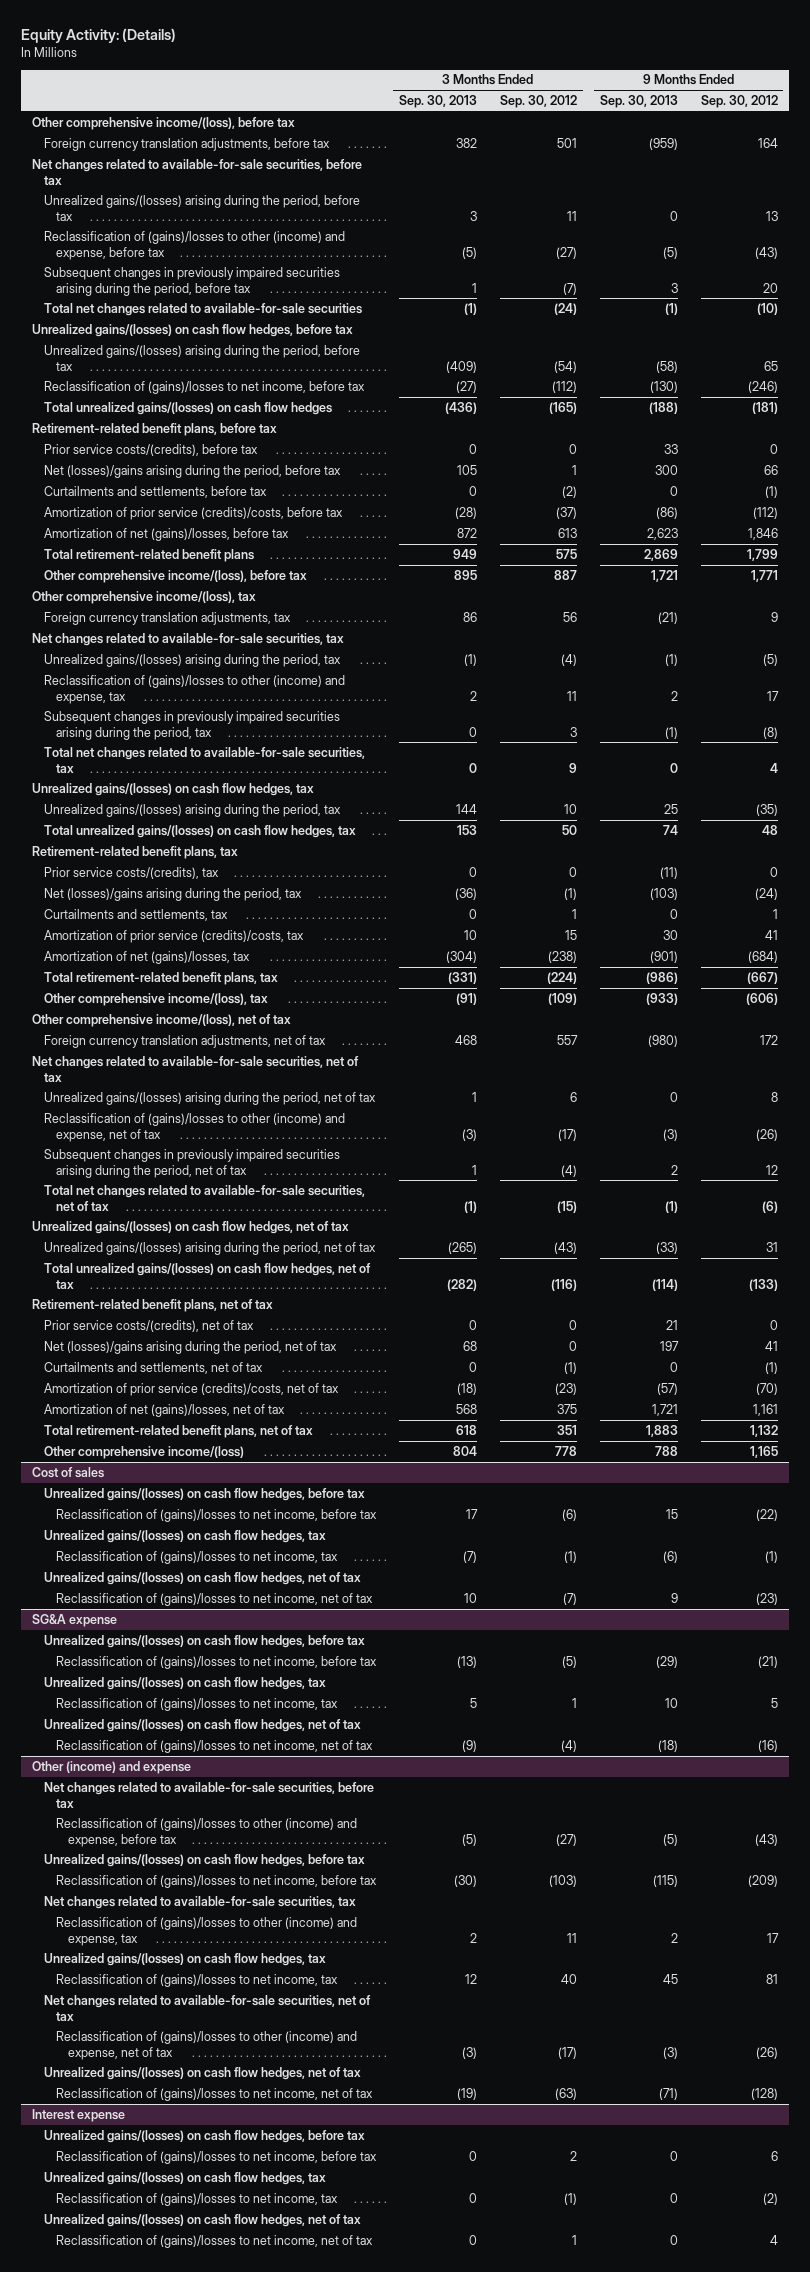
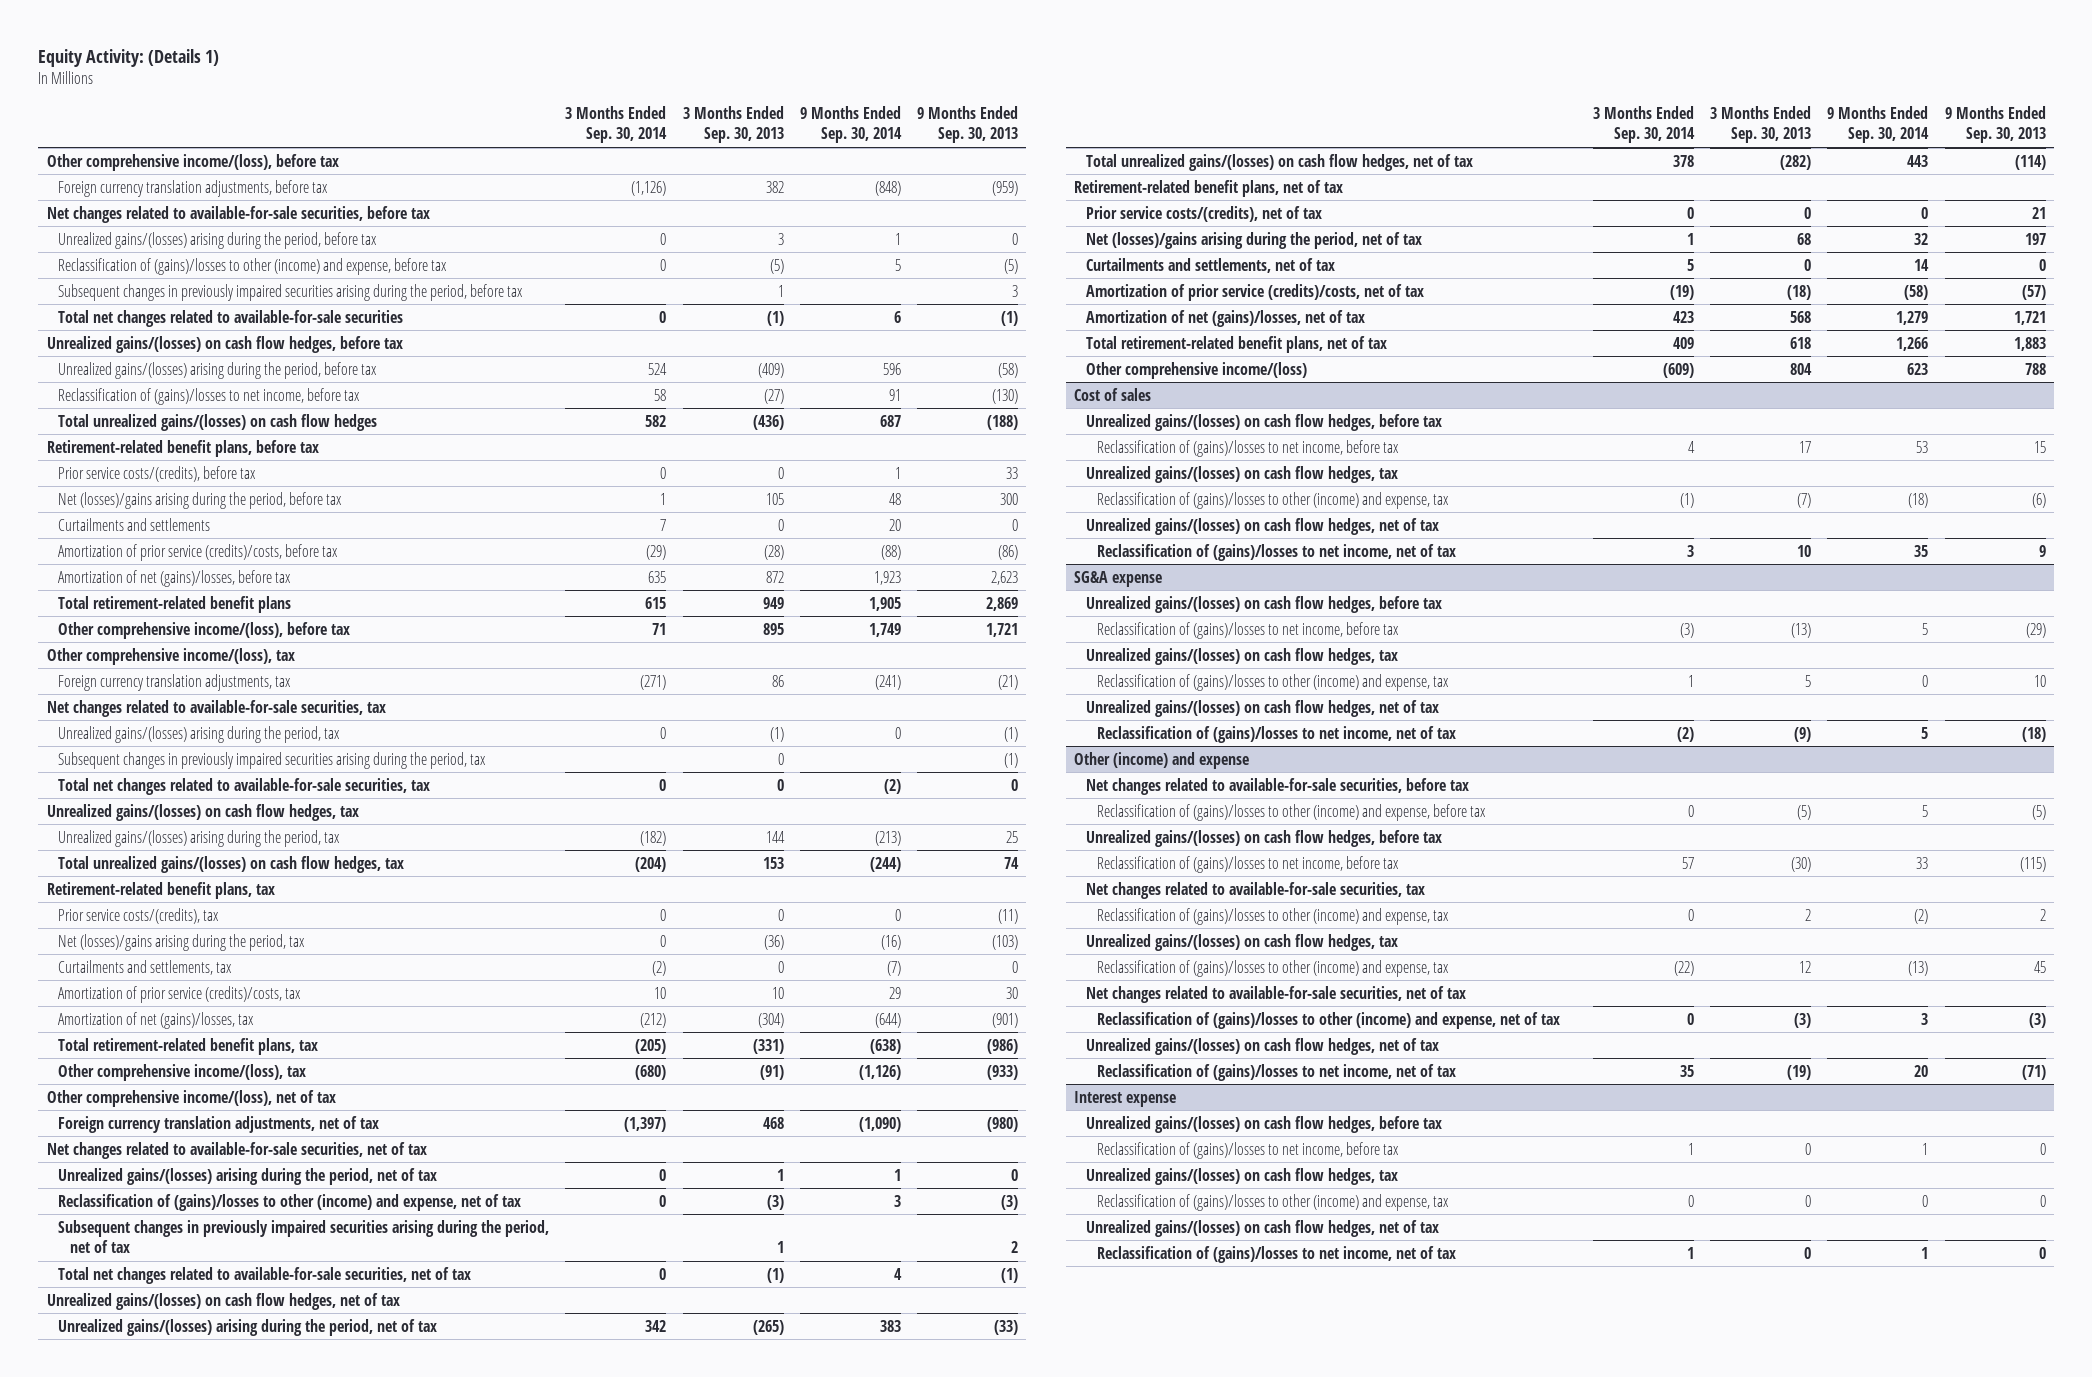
- Equity Activity: (Details)
+ Equity Activity: (Details 1)
- | 3 Months Ended Sep. 30, 2013 | 3 Months Ended Sep. 30, 2012 | 9 Months Ended Sep. 30, 2013 | 9 Months Ended Sep. 30, 2012
+ | 3 Months Ended Sep. 30, 2014 | 3 Months Ended Sep. 30, 2013 | 9 Months Ended Sep. 30, 2014 | 9 Months Ended Sep. 30, 2013
- Curtailments and settlements, before tax | 0 | (2) | 0 | (1)
+ Curtailments and settlements | 7 | 0 | 20 | 0
- Reclassification of (gains)/losses to other (income) and expense, tax | 2 | 11 | 2 | 17
@ Cost of sales
- Reclassification of (gains)/losses to net income, tax | (7) | (1) | (6) | (1)
+ Reclassification of (gains)/losses to other (income) and expense, tax | (1) | (7) | (18) | (6)
@ SG&A expense
- Reclassification of (gains)/losses to net income, tax | 5 | 1 | 10 | 5
+ Reclassification of (gains)/losses to other (income) and expense, tax | 1 | 5 | 0 | 10
@ Other (income) and expense
- Reclassification of (gains)/losses to net income, tax | 12 | 40 | 45 | 81
+ Reclassification of (gains)/losses to other (income) and expense, tax | (22) | 12 | (13) | 45
@ Interest expense
- Reclassification of (gains)/losses to net income, tax | 0 | (1) | 0 | (2)
+ Reclassification of (gains)/losses to other (income) and expense, tax | 0 | 0 | 0 | 0

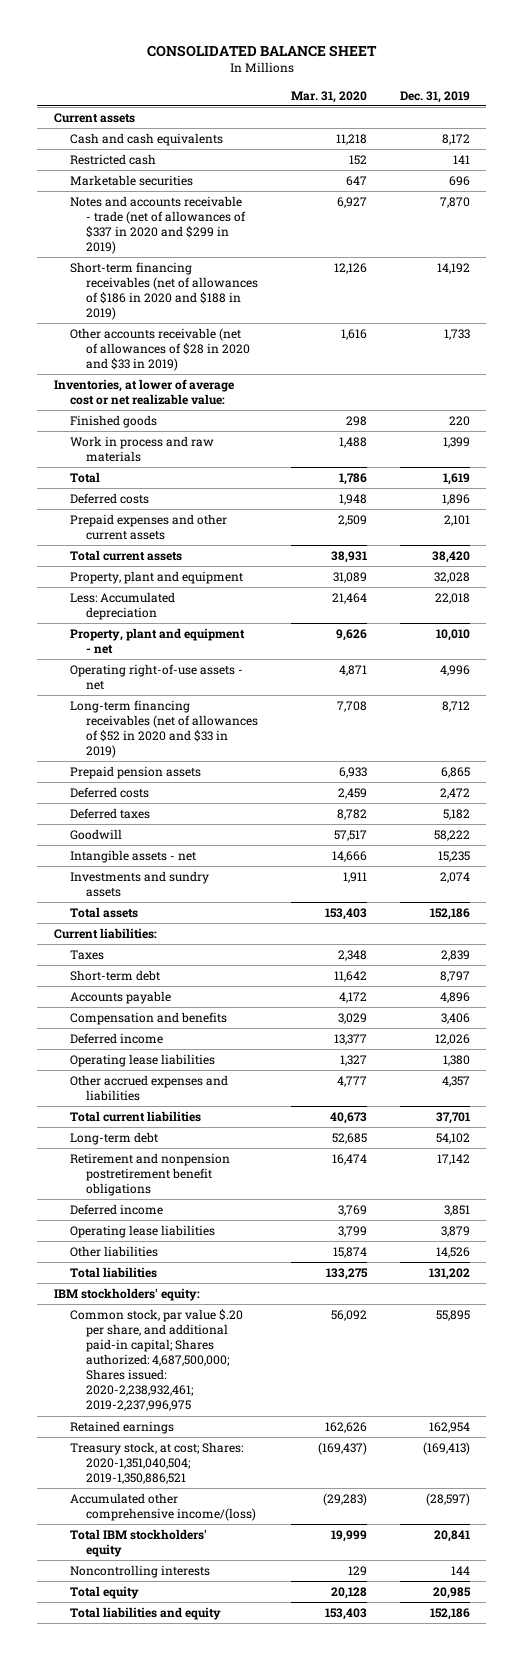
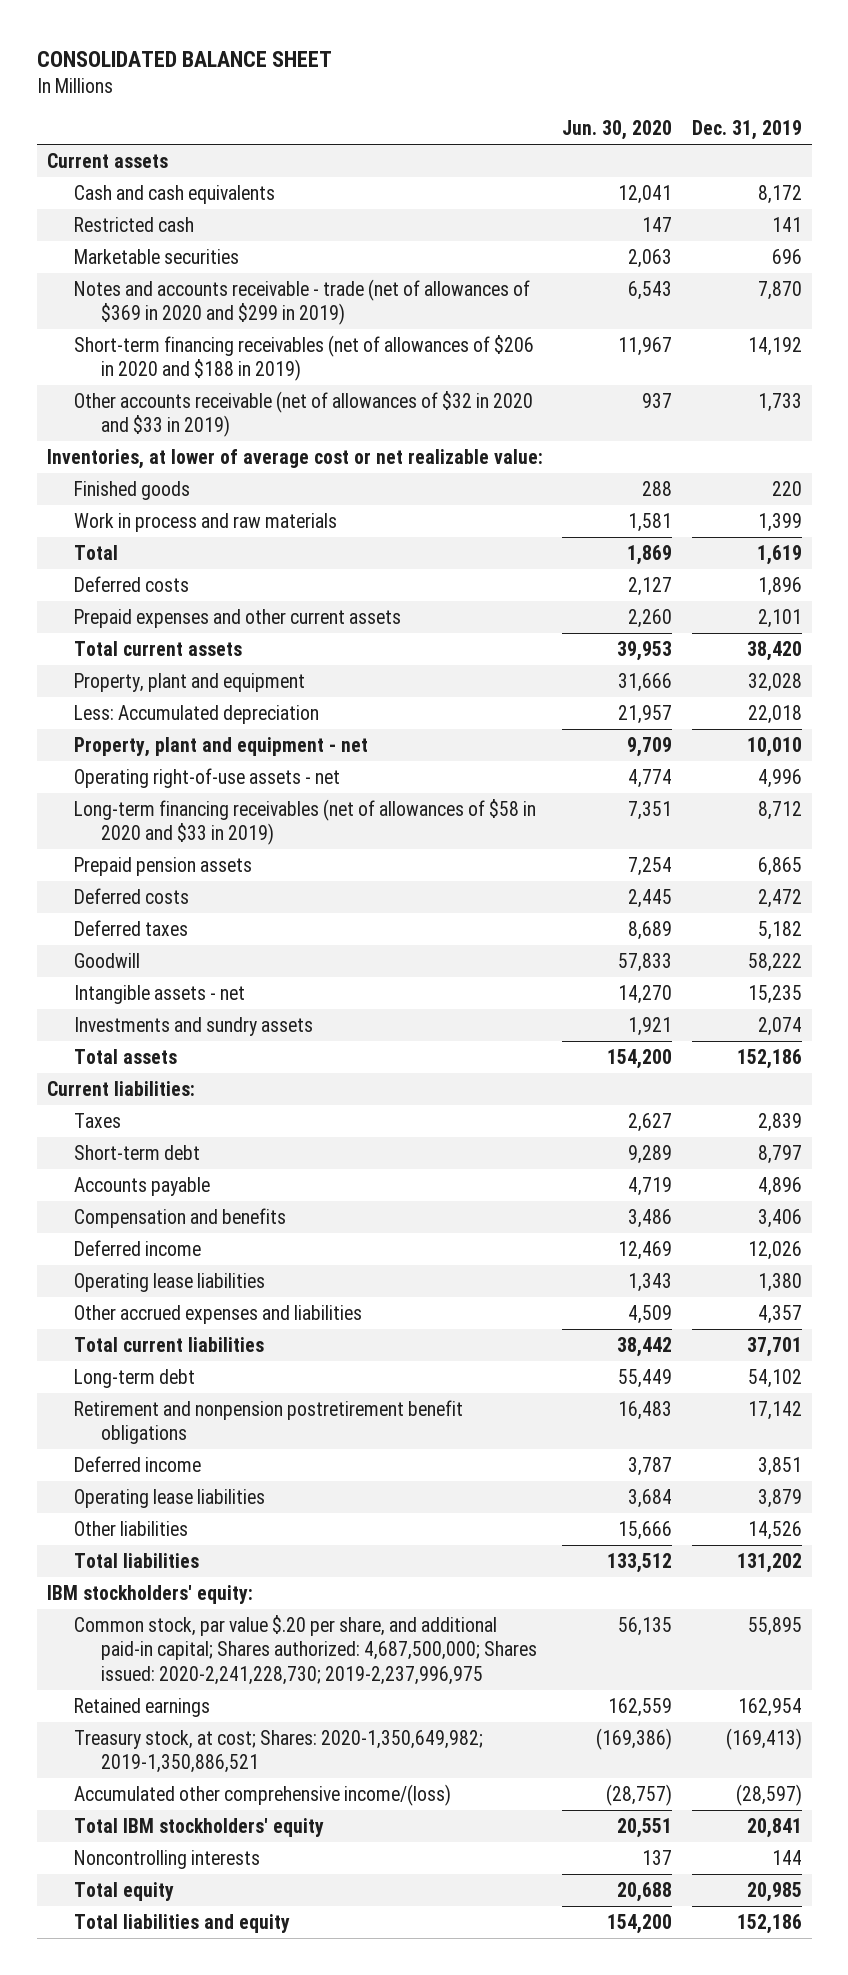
- | Mar. 31, 2020 | Dec. 31, 2019
+ | Jun. 30, 2020 | Dec. 31, 2019
- Notes and accounts receivable - trade (net of allowances of $337 in 2020 and $299 in 2019) | 6,927 | 7,870
- Short-term financing receivables (net of allowances of $186 in 2020 and $188 in 2019) | 12,126 | 14,192
- Other accounts receivable (net of allowances of $28 in 2020 and $33 in 2019) | 1,616 | 1,733
+ Notes and accounts receivable - trade (net of allowances of $369 in 2020 and $299 in 2019) | 6,543 | 7,870
+ Short-term financing receivables (net of allowances of $206 in 2020 and $188 in 2019) | 11,967 | 14,192
+ Other accounts receivable (net of allowances of $32 in 2020 and $33 in 2019) | 937 | 1,733
- Long-term financing receivables (net of allowances of $52 in 2020 and $33 in 2019) | 7,708 | 8,712
+ Long-term financing receivables (net of allowances of $58 in 2020 and $33 in 2019) | 7,351 | 8,712
- Common stock, par value $.20 per share, and additional paid-in capital; Shares authorized: 4,687,500,000; Shares issued: 2020-2,238,932,461; 2019-2,237,996,975 | 56,092 | 55,895
+ Common stock, par value $.20 per share, and additional paid-in capital; Shares authorized: 4,687,500,000; Shares issued: 2020-2,241,228,730; 2019-2,237,996,975 | 56,135 | 55,895
- Treasury stock, at cost; Shares: 2020-1,351,040,504; 2019-1,350,886,521 | (169,437) | (169,413)
+ Treasury stock, at cost; Shares: 2020-1,350,649,982; 2019-1,350,886,521 | (169,386) | (169,413)

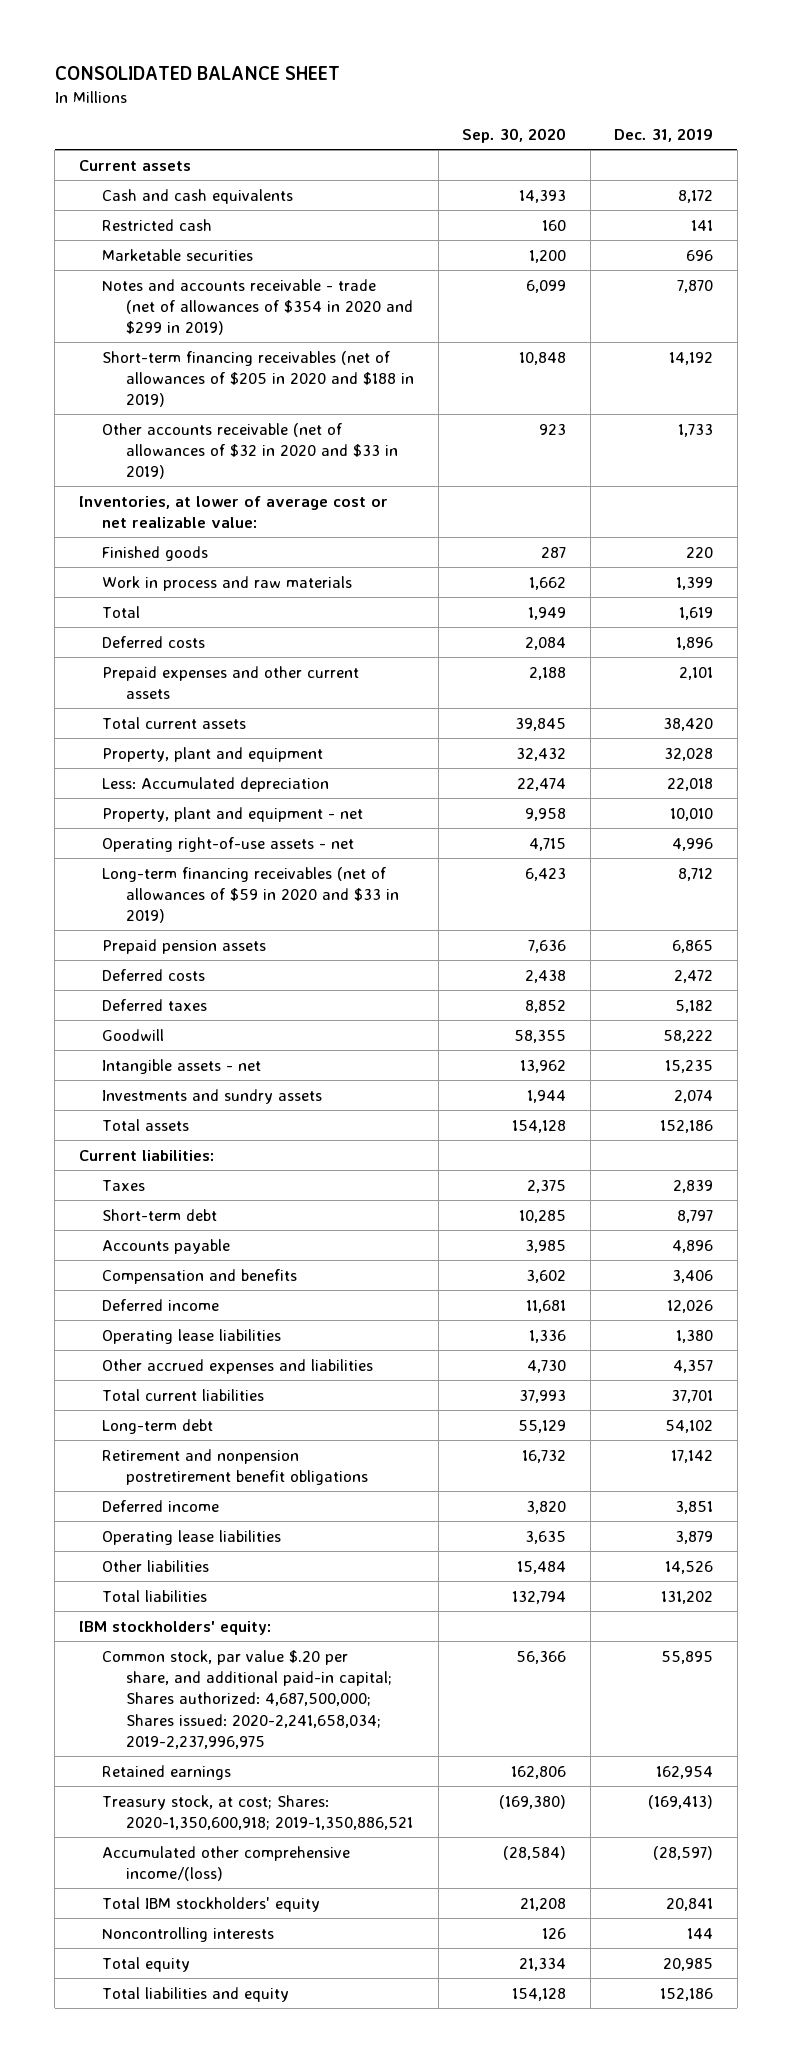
- | Jun. 30, 2020 | Dec. 31, 2019
+ | Sep. 30, 2020 | Dec. 31, 2019
- Notes and accounts receivable - trade (net of allowances of $369 in 2020 and $299 in 2019) | 6,543 | 7,870
- Short-term financing receivables (net of allowances of $206 in 2020 and $188 in 2019) | 11,967 | 14,192
+ Notes and accounts receivable - trade (net of allowances of $354 in 2020 and $299 in 2019) | 6,099 | 7,870
+ Short-term financing receivables (net of allowances of $205 in 2020 and $188 in 2019) | 10,848 | 14,192
- Long-term financing receivables (net of allowances of $58 in 2020 and $33 in 2019) | 7,351 | 8,712
+ Long-term financing receivables (net of allowances of $59 in 2020 and $33 in 2019) | 6,423 | 8,712
- Common stock, par value $.20 per share, and additional paid-in capital; Shares authorized: 4,687,500,000; Shares issued: 2020-2,241,228,730; 2019-2,237,996,975 | 56,135 | 55,895
+ Common stock, par value $.20 per share, and additional paid-in capital; Shares authorized: 4,687,500,000; Shares issued: 2020-2,241,658,034; 2019-2,237,996,975 | 56,366 | 55,895
- Treasury stock, at cost; Shares: 2020-1,350,649,982; 2019-1,350,886,521 | (169,386) | (169,413)
+ Treasury stock, at cost; Shares: 2020-1,350,600,918; 2019-1,350,886,521 | (169,380) | (169,413)

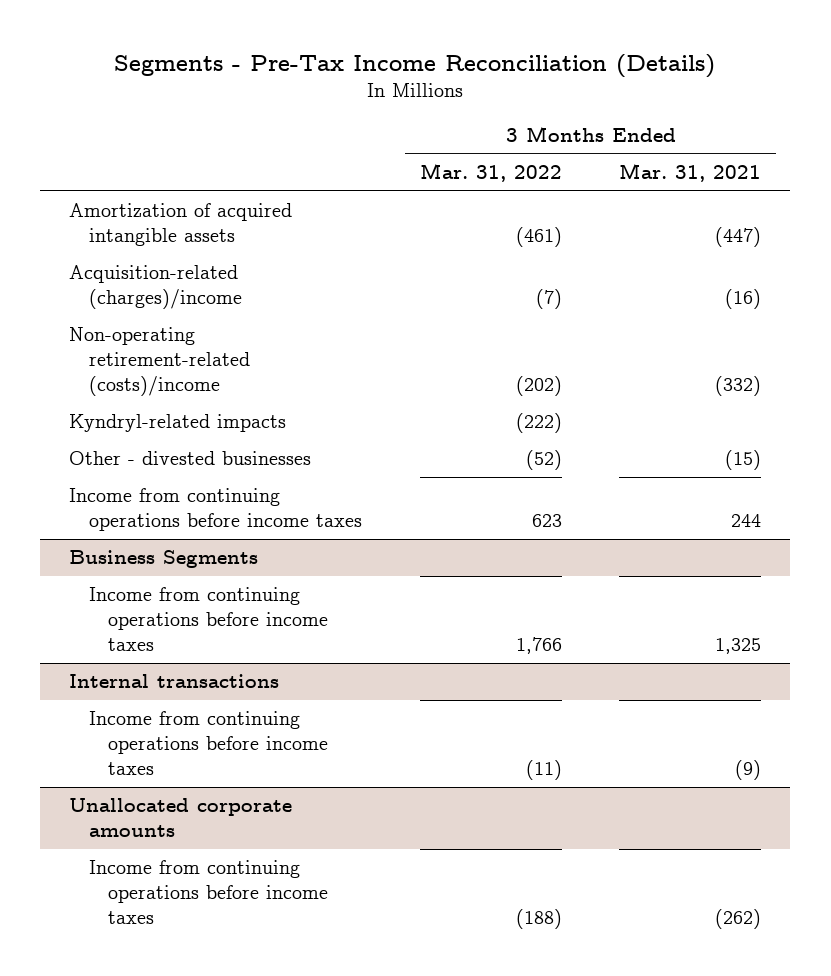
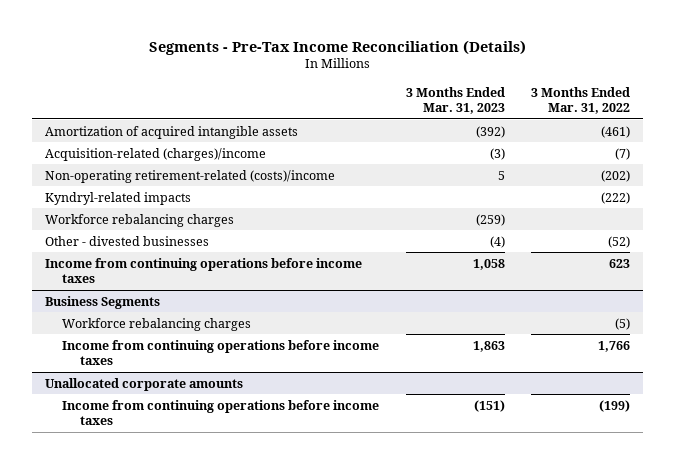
- | 3 Months Ended Mar. 31, 2022 | 3 Months Ended Mar. 31, 2021
+ | 3 Months Ended Mar. 31, 2023 | 3 Months Ended Mar. 31, 2022
+ Workforce rebalancing charges | (259) |
@ Business Segments
+ Workforce rebalancing charges | | (5)
- Internal transactions
- Income from continuing operations before income taxes | (11) | (9)
@ Unallocated corporate amounts
- Income from continuing operations before income taxes | (188) | (262)
+ Income from continuing operations before income taxes | (151) | (199)

